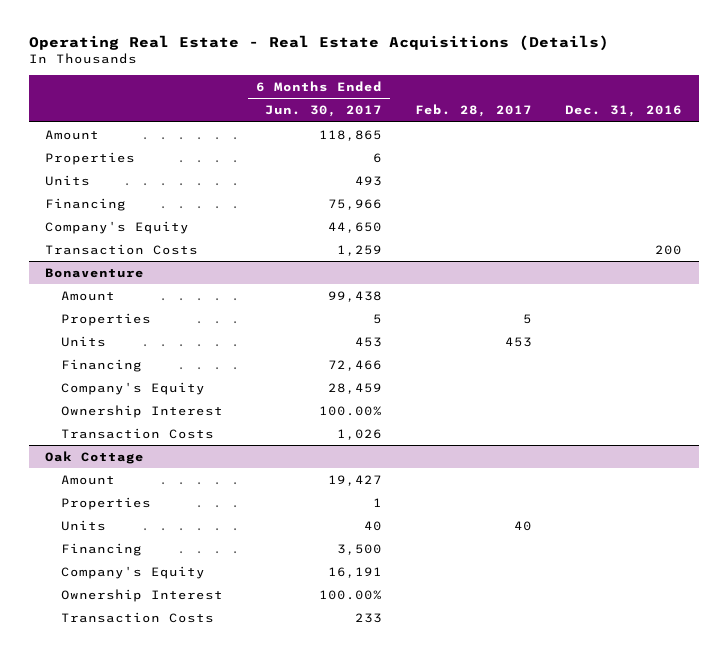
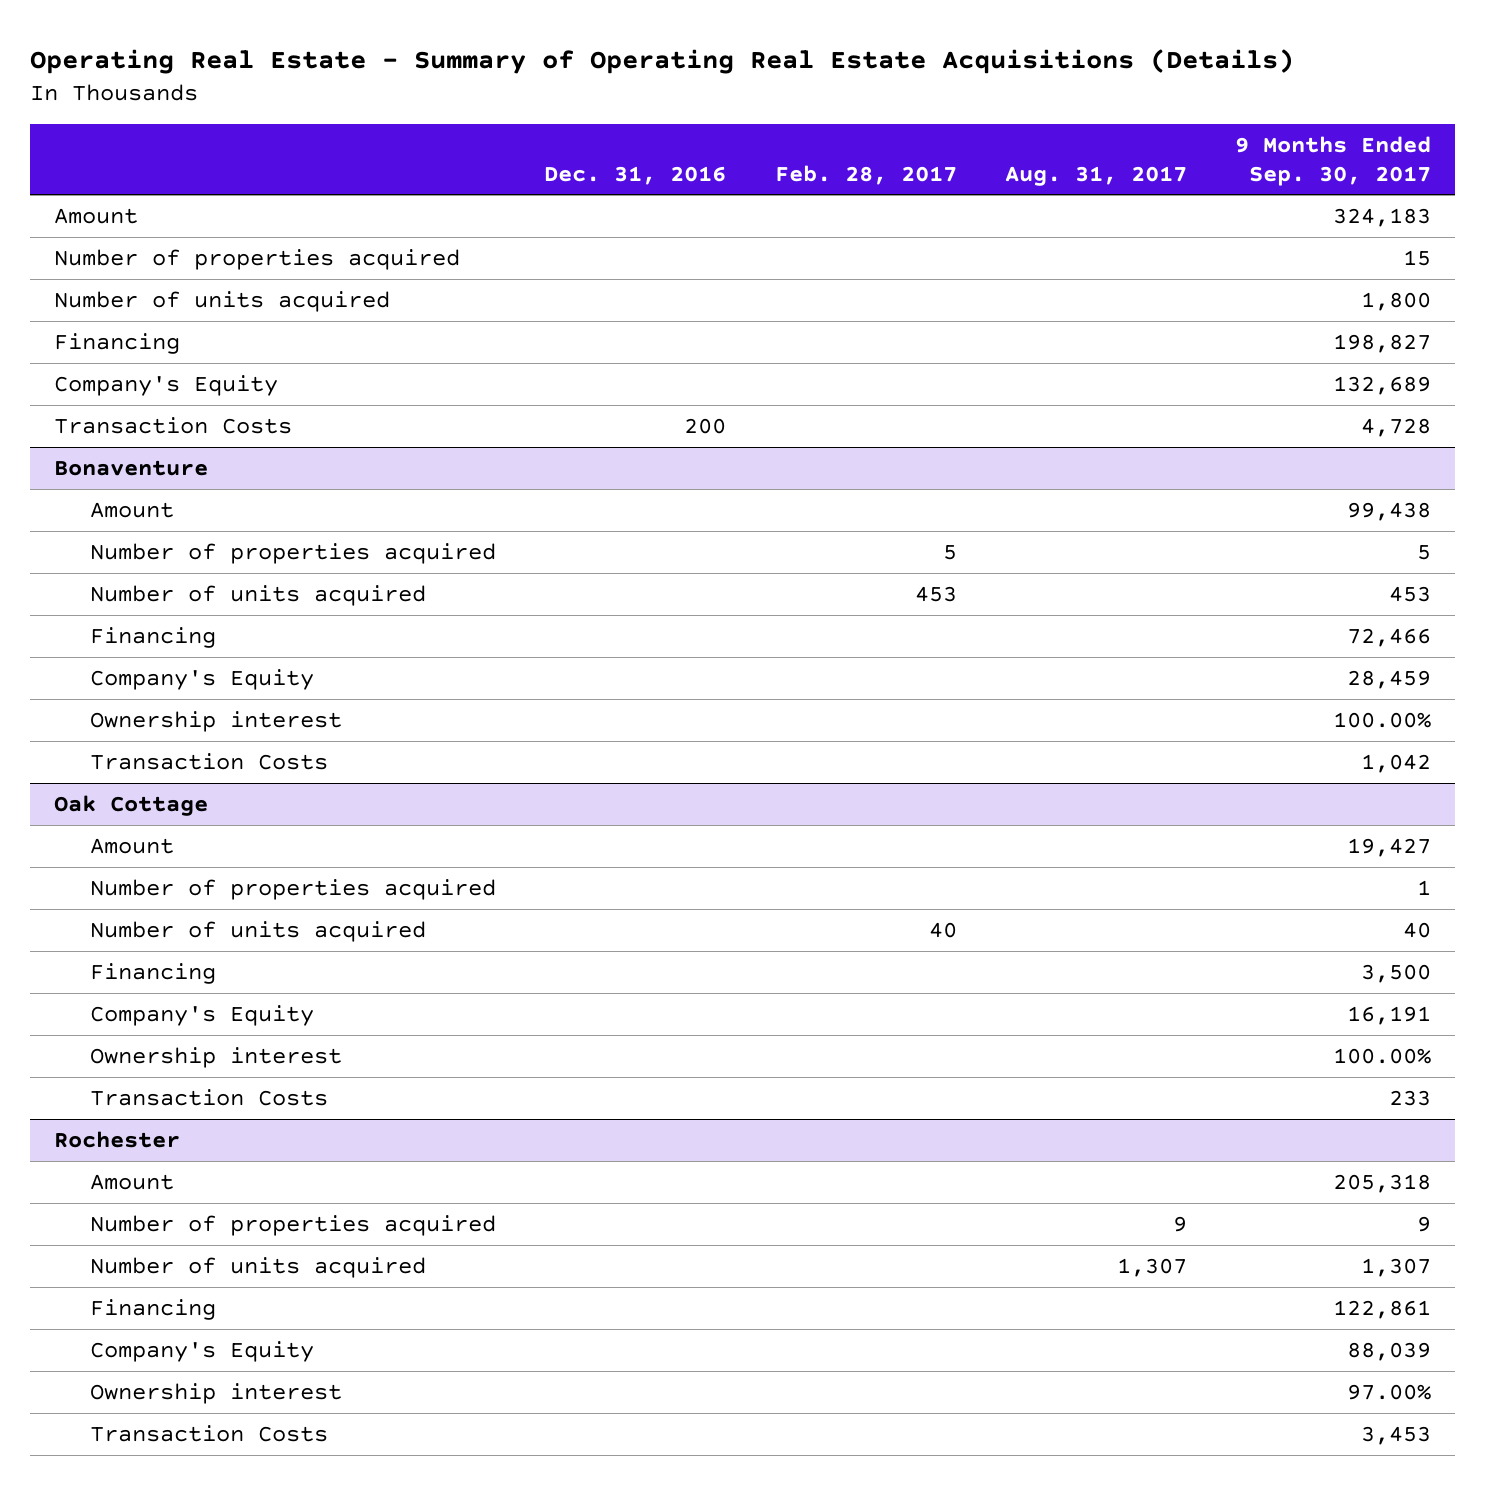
- Operating Real Estate - Real Estate Acquisitions (Details)
+ Operating Real Estate - Summary of Operating Real Estate Acquisitions (Details)
- | 6 Months Ended Jun. 30, 2017 | Feb. 28, 2017 | Dec. 31, 2016
+ | Dec. 31, 2016 | Feb. 28, 2017 | Aug. 31, 2017 | 9 Months Ended Sep. 30, 2017
- Properties | 6 | |
- Units | 493 | |
+ Number of properties acquired | | | | 15
+ Number of units acquired | | | | 1,800
@ Bonaventure
- Properties | 5 | 5 |
- Units | 453 | 453 |
+ Number of properties acquired | | 5 | | 5
+ Number of units acquired | | 453 | | 453
- Ownership Interest | 100.00% | |
+ Ownership interest | | | | 100.00%
@ Oak Cottage
- Properties | 1 | |
- Units | 40 | 40 |
+ Number of properties acquired | | | | 1
+ Number of units acquired | | 40 | | 40
- Ownership Interest | 100.00% | |
+ Ownership interest | | | | 100.00%
+ Rochester
+ Amount | | | | 205,318
+ Number of properties acquired | | | 9 | 9
+ Number of units acquired | | | 1,307 | 1,307
+ Financing | | | | 122,861
+ Company's Equity | | | | 88,039
+ Ownership interest | | | | 97.00%
+ Transaction Costs | | | | 3,453

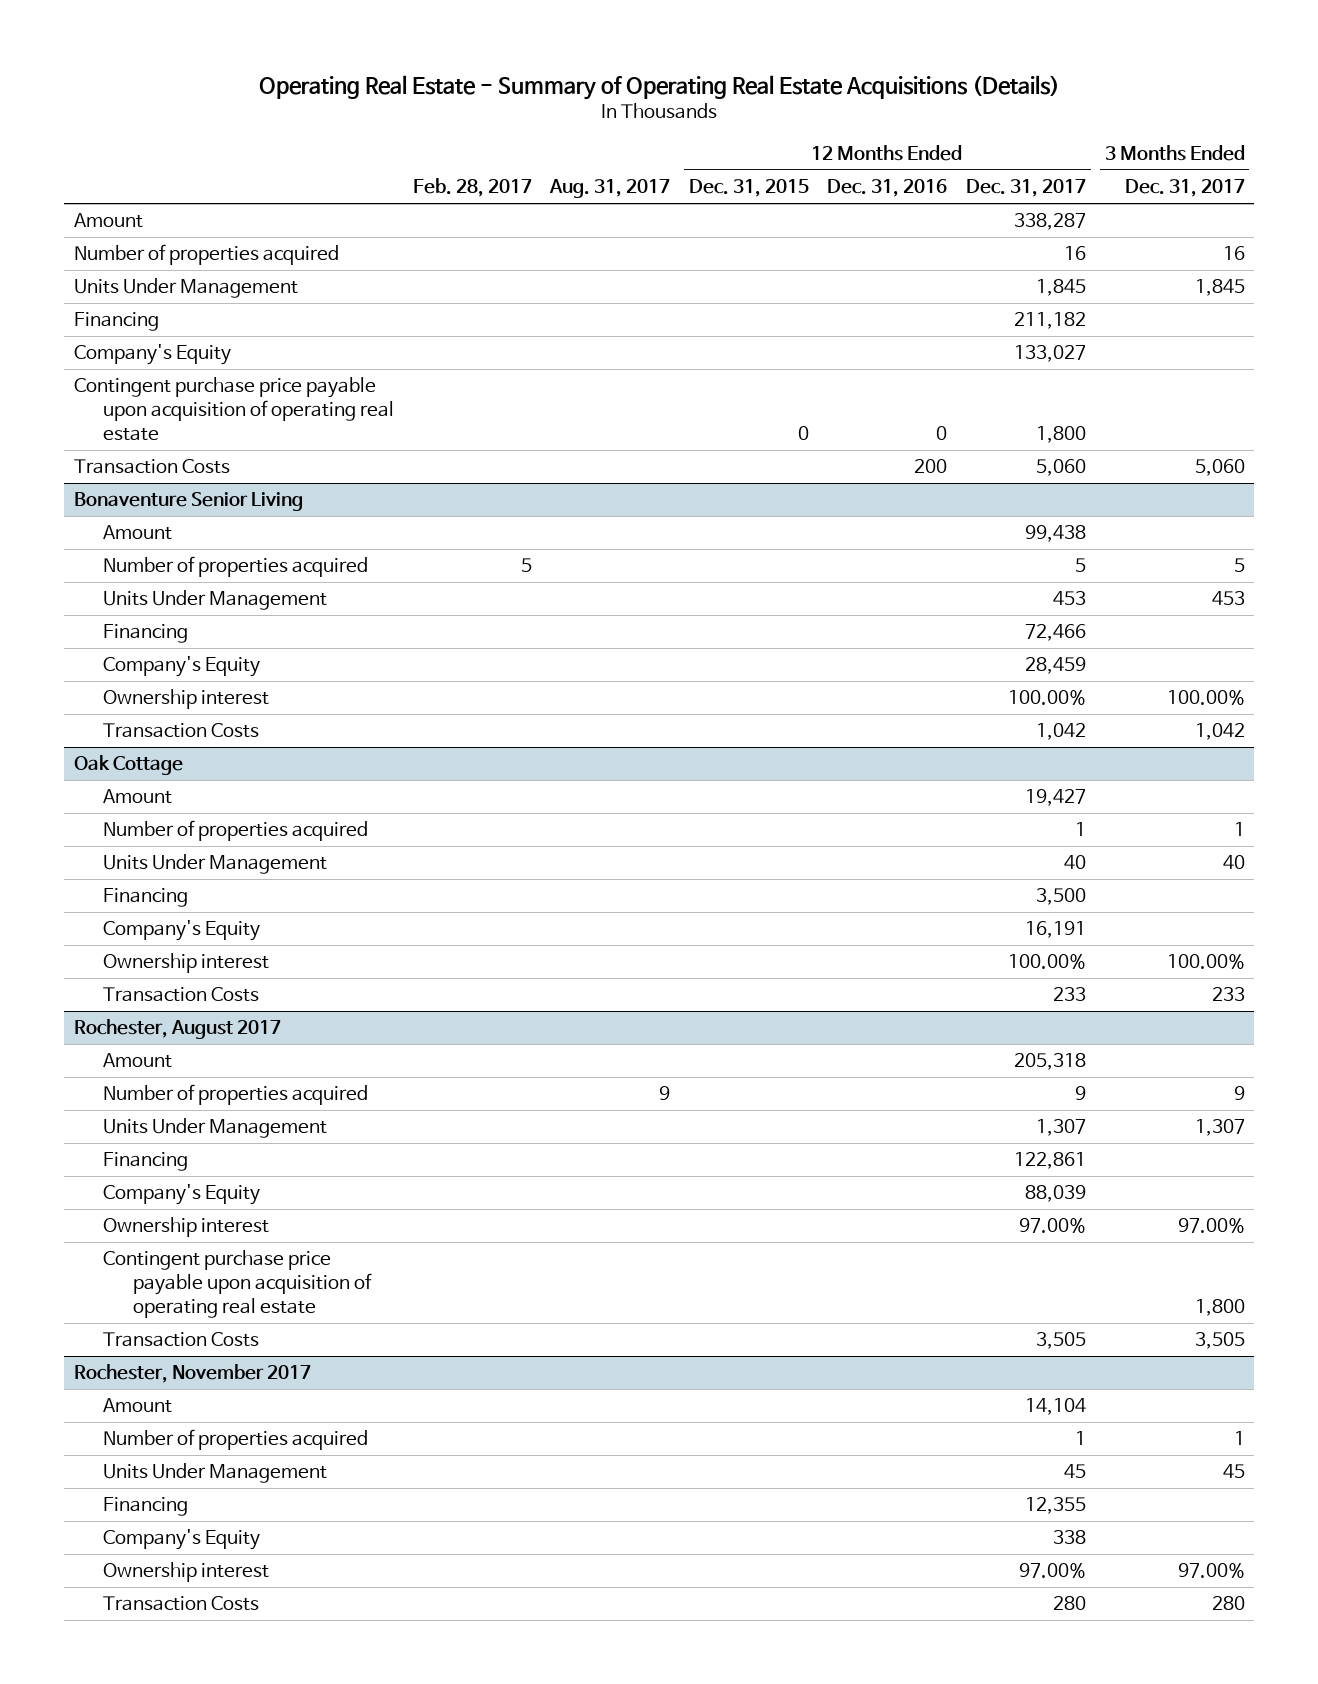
- | Dec. 31, 2016 | Feb. 28, 2017 | Aug. 31, 2017 | 9 Months Ended Sep. 30, 2017
+ | Feb. 28, 2017 | Aug. 31, 2017 | 12 Months Ended Dec. 31, 2015 | 12 Months Ended Dec. 31, 2016 | 12 Months Ended Dec. 31, 2017 | 3 Months Ended Dec. 31, 2017
- Number of units acquired | | | | 1,800
+ Units Under Management | | | | | 1,845 | 1,845
+ Contingent purchase price payable upon acquisition of operating real estate | | | 0 | 0 | 1,800 |
- Bonaventure
+ Bonaventure Senior Living
- Number of units acquired | | 453 | | 453
+ Units Under Management | | | | | 453 | 453
@ Oak Cottage
- Number of units acquired | | 40 | | 40
+ Units Under Management | | | | | 40 | 40
- Rochester
+ Rochester, August 2017
- Number of units acquired | | | 1,307 | 1,307
+ Units Under Management | | | | | 1,307 | 1,307
+ Contingent purchase price payable upon acquisition of operating real estate | | | | | | 1,800
+ Rochester, November 2017
+ Amount | | | | | 14,104 |
+ Number of properties acquired | | | | | 1 | 1
+ Units Under Management | | | | | 45 | 45
+ Financing | | | | | 12,355 |
+ Company's Equity | | | | | 338 |
+ Ownership interest | | | | | 97.00% | 97.00%
+ Transaction Costs | | | | | 280 | 280

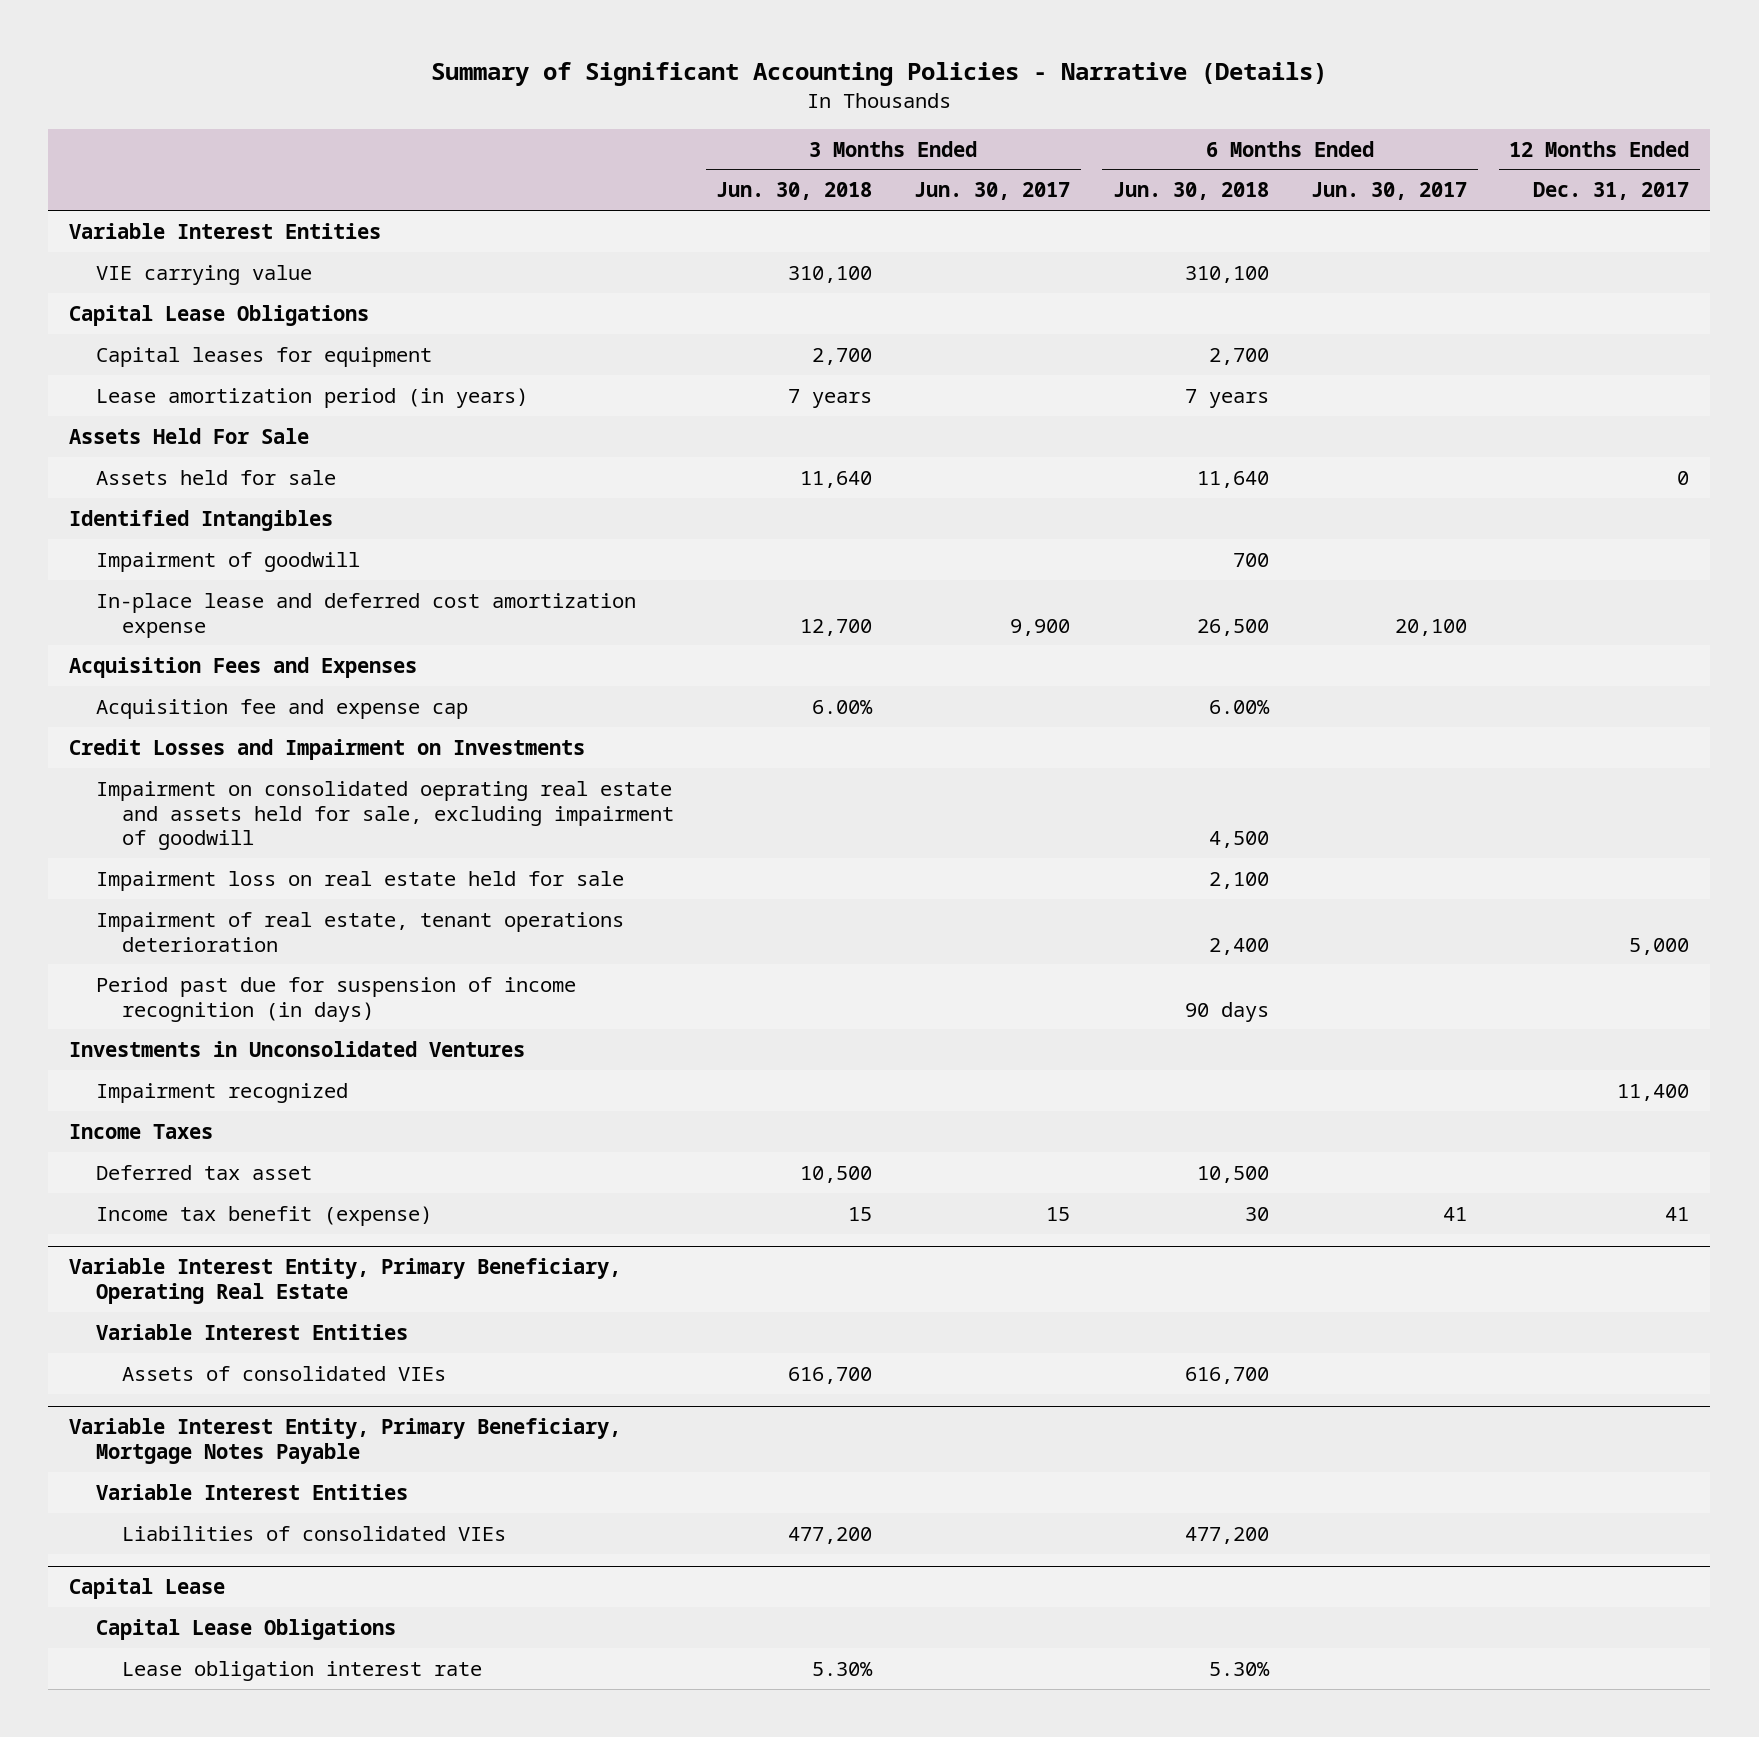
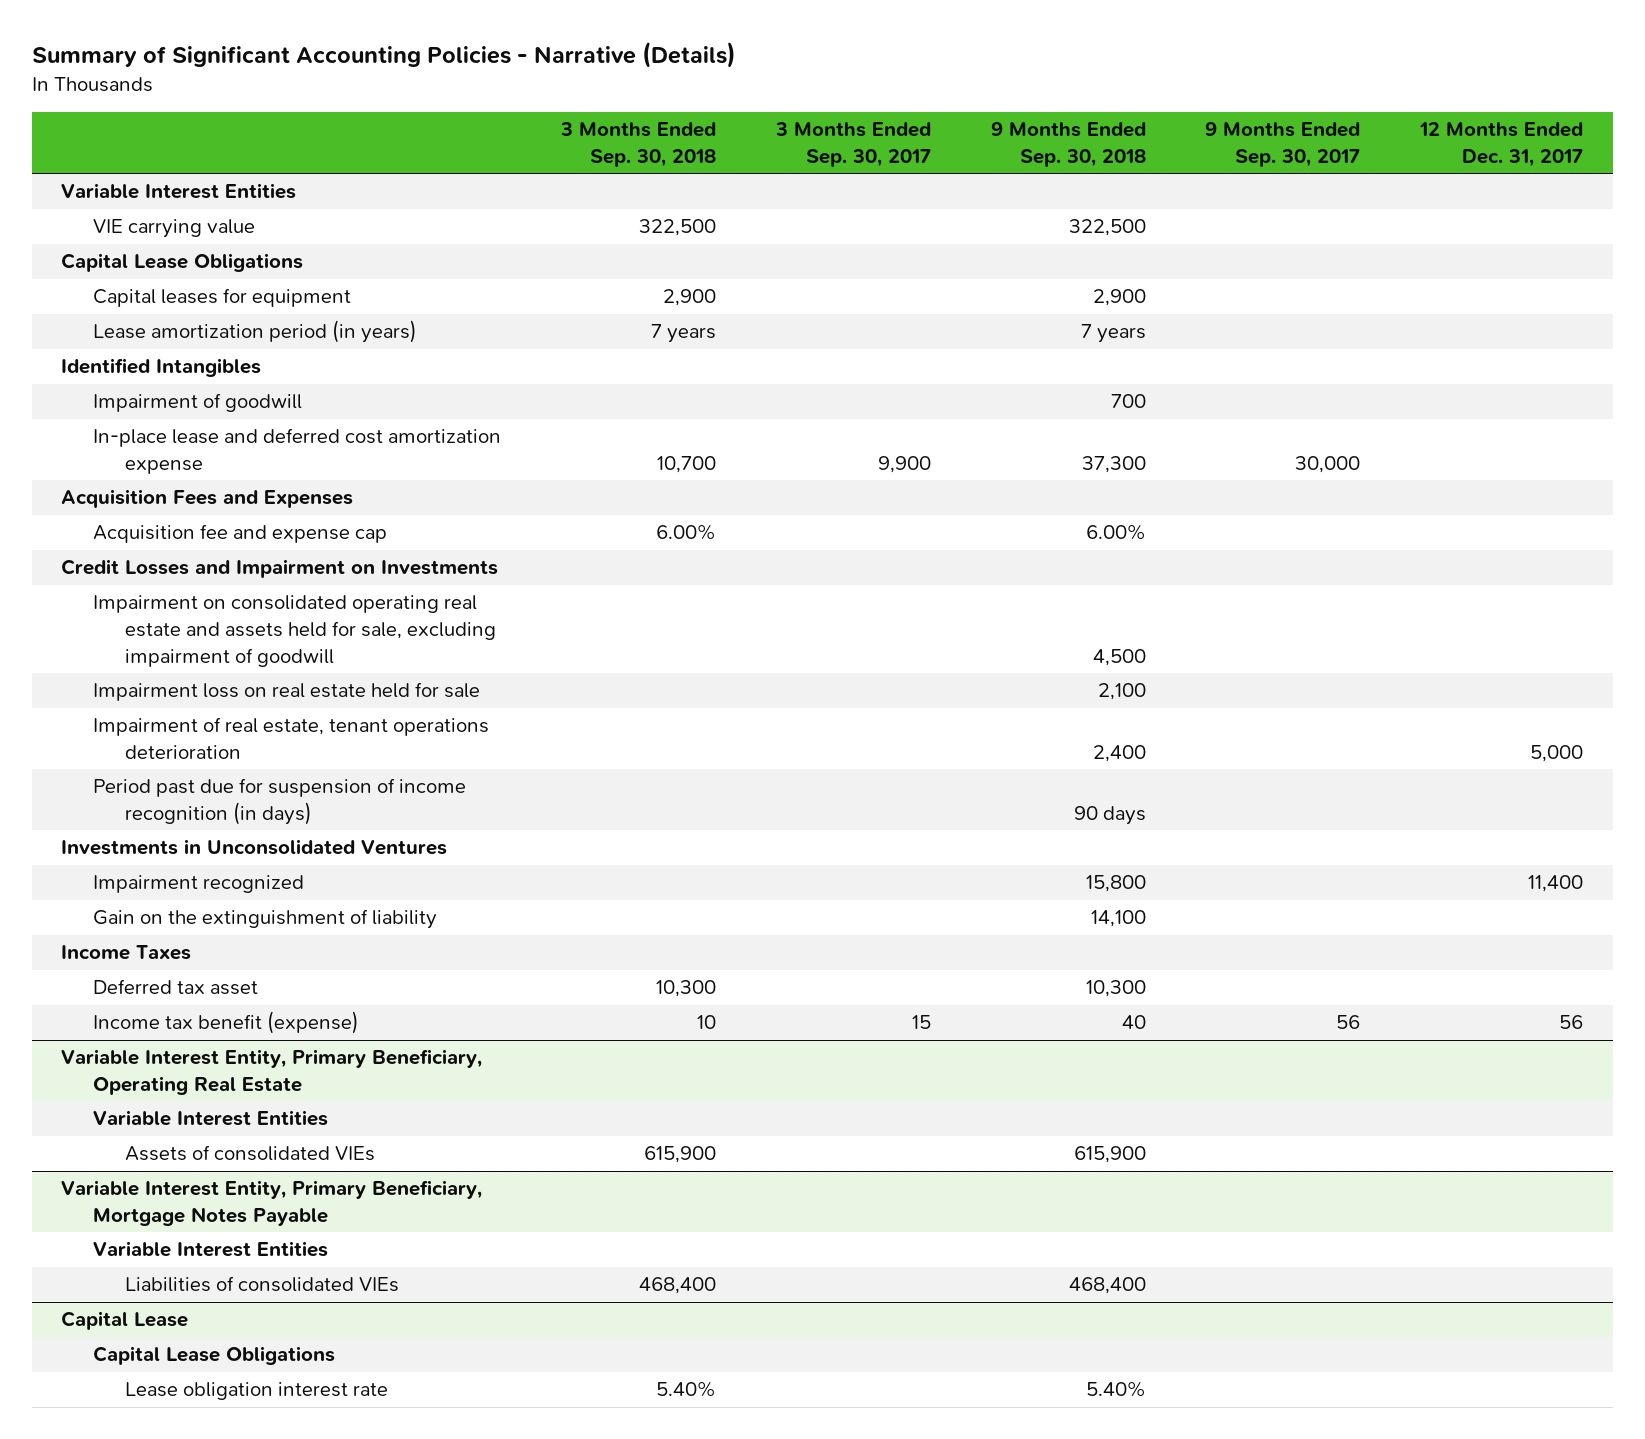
- | 3 Months Ended Jun. 30, 2018 | 3 Months Ended Jun. 30, 2017 | 6 Months Ended Jun. 30, 2018 | 6 Months Ended Jun. 30, 2017 | 12 Months Ended Dec. 31, 2017
+ | 3 Months Ended Sep. 30, 2018 | 3 Months Ended Sep. 30, 2017 | 9 Months Ended Sep. 30, 2018 | 9 Months Ended Sep. 30, 2017 | 12 Months Ended Dec. 31, 2017
- Assets Held For Sale
- Assets held for sale | 11,640 | | 11,640 | | 0
- Impairment on consolidated oeprating real estate and assets held for sale, excluding impairment of goodwill | | | 4,500 | |
+ Impairment on consolidated operating real estate and assets held for sale, excluding impairment of goodwill | | | 4,500 | |
+ Gain on the extinguishment of liability | | | 14,100 | |
- Income tax benefit (expense) | 15 | 15 | 30 | 41 | 41
+ Income tax benefit (expense) | 10 | 15 | 40 | 56 | 56

